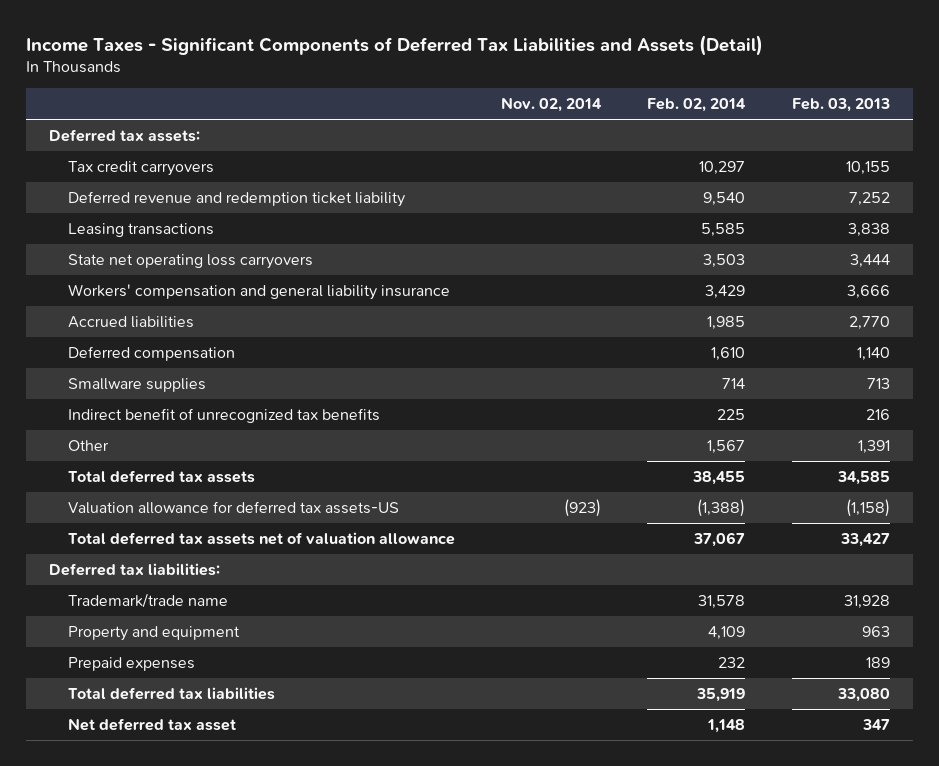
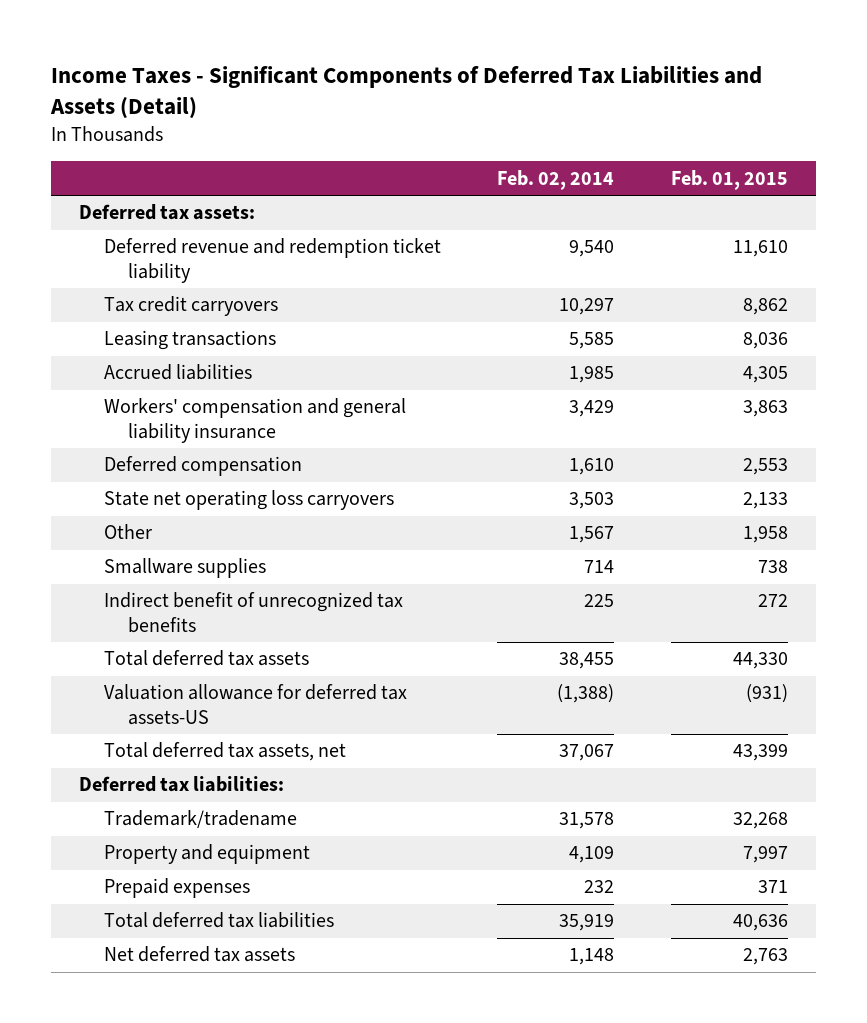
- | Nov. 02, 2014 | Feb. 02, 2014 | Feb. 03, 2013
+ | Feb. 02, 2014 | Feb. 01, 2015
moved down: Tax credit carryovers | 10,297 | 8,862
moved down: Workers' compensation and general liability insurance | 3,429 | 3,863
moved down: State net operating loss carryovers | 3,503 | 2,133
moved up: Other | 1,567 | 1,958
- Total deferred tax assets net of valuation allowance | | 37,067 | 33,427
+ Total deferred tax assets, net | 37,067 | 43,399
- Trademark/trade name | | 31,578 | 31,928
+ Trademark/tradename | 31,578 | 32,268
- Net deferred tax asset | | 1,148 | 347
+ Net deferred tax assets | 1,148 | 2,763

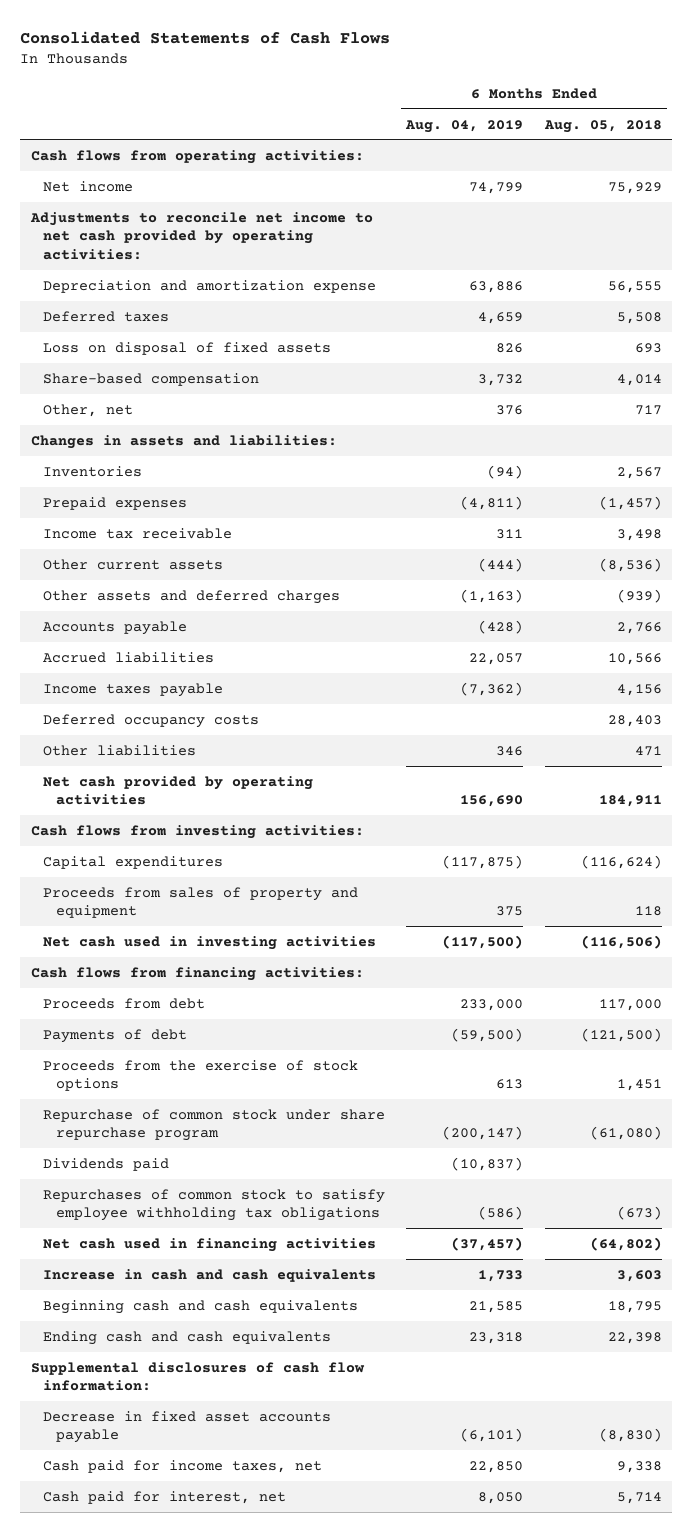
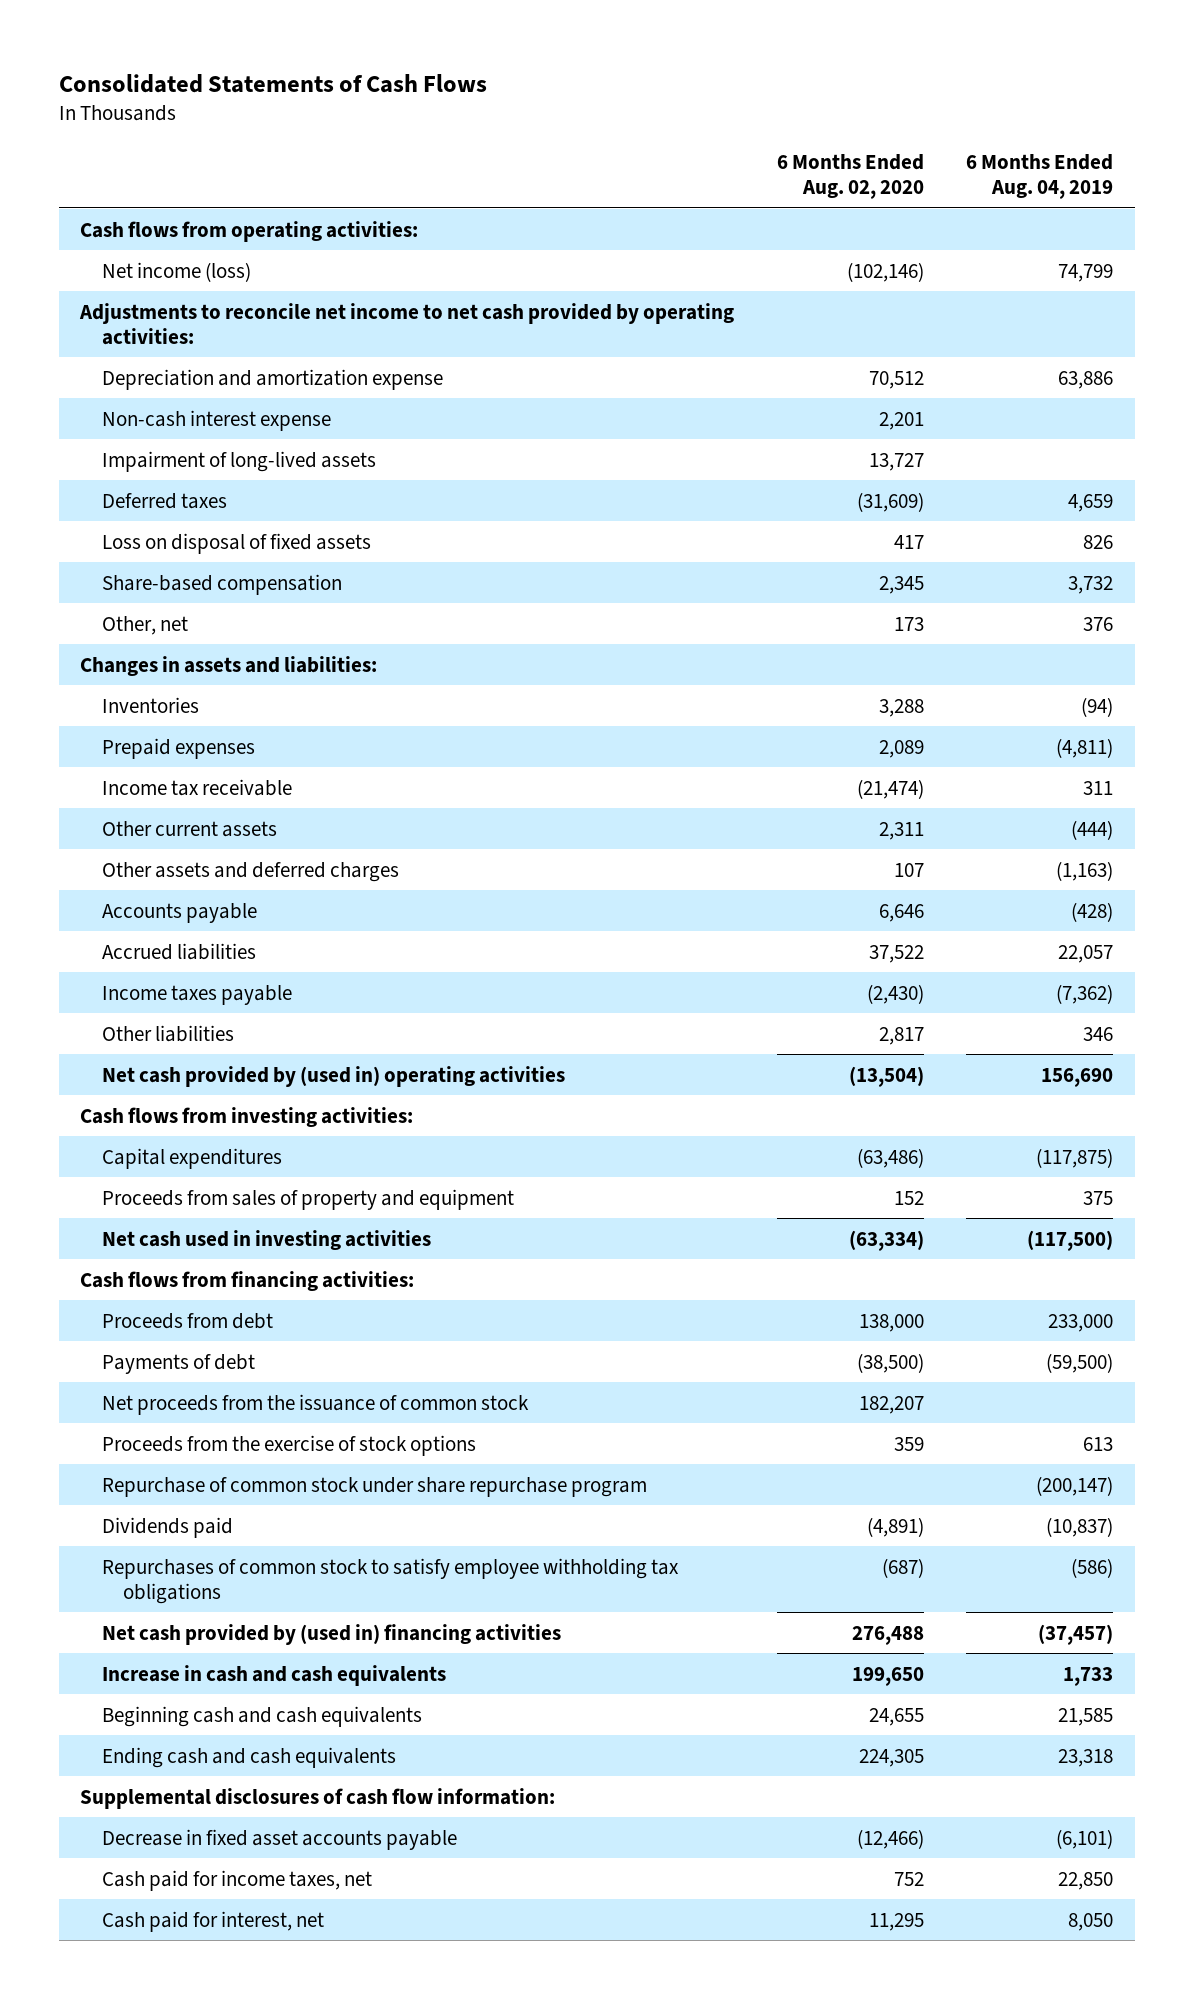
- | 6 Months Ended Aug. 04, 2019 | 6 Months Ended Aug. 05, 2018
+ | 6 Months Ended Aug. 02, 2020 | 6 Months Ended Aug. 04, 2019
- Net income | 74,799 | 75,929
+ Net income (loss) | (102,146) | 74,799
+ Non-cash interest expense | 2,201 |
+ Impairment of long-lived assets | 13,727 |
- Deferred occupancy costs | | 28,403
- Net cash provided by operating activities | 156,690 | 184,911
+ Net cash provided by (used in) operating activities | (13,504) | 156,690
+ Net proceeds from the issuance of common stock | 182,207 |
- Net cash used in financing activities | (37,457) | (64,802)
+ Net cash provided by (used in) financing activities | 276,488 | (37,457)

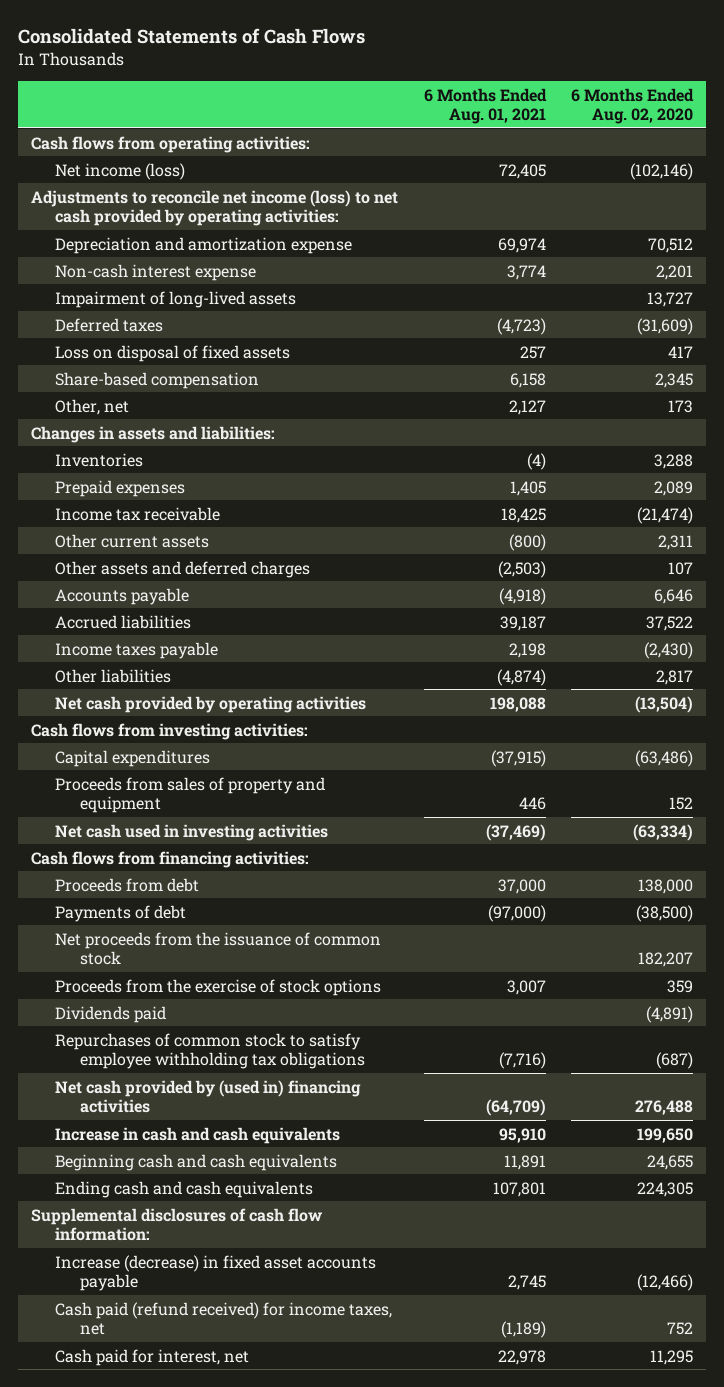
- | 6 Months Ended Aug. 02, 2020 | 6 Months Ended Aug. 04, 2019
+ | 6 Months Ended Aug. 01, 2021 | 6 Months Ended Aug. 02, 2020
- Adjustments to reconcile net income to net cash provided by operating activities:
+ Adjustments to reconcile net income (loss) to net cash provided by operating activities:
- Net cash provided by (used in) operating activities | (13,504) | 156,690
+ Net cash provided by operating activities | 198,088 | (13,504)
- Repurchase of common stock under share repurchase program | | (200,147)
- Decrease in fixed asset accounts payable | (12,466) | (6,101)
- Cash paid for income taxes, net | 752 | 22,850
+ Increase (decrease) in fixed asset accounts payable | 2,745 | (12,466)
+ Cash paid (refund received) for income taxes, net | (1,189) | 752

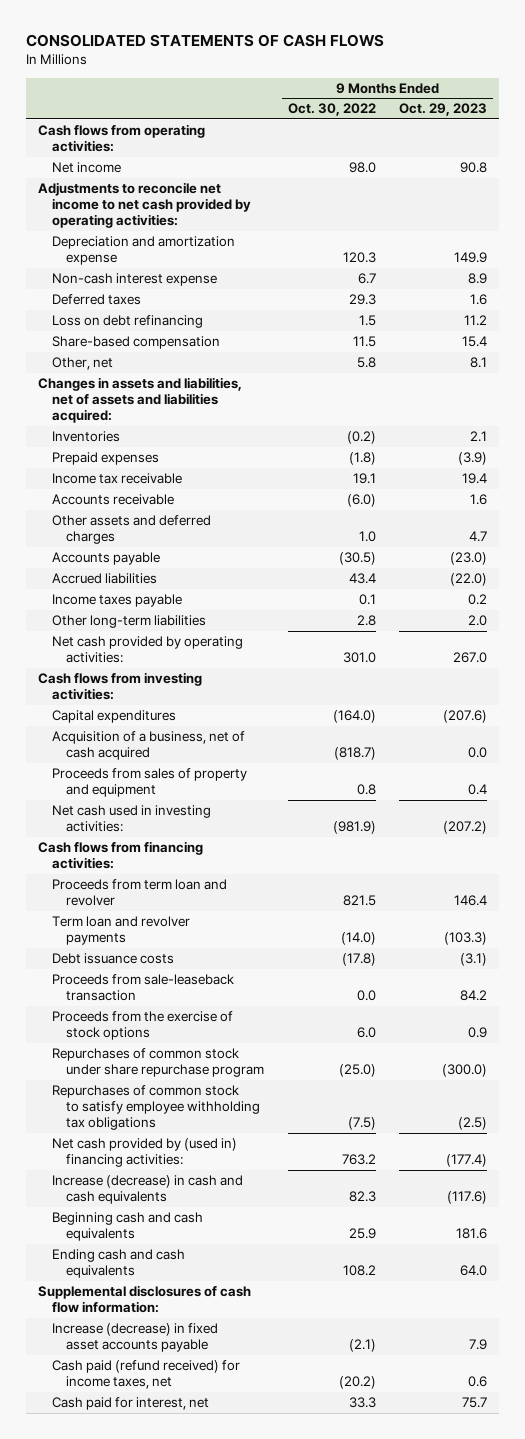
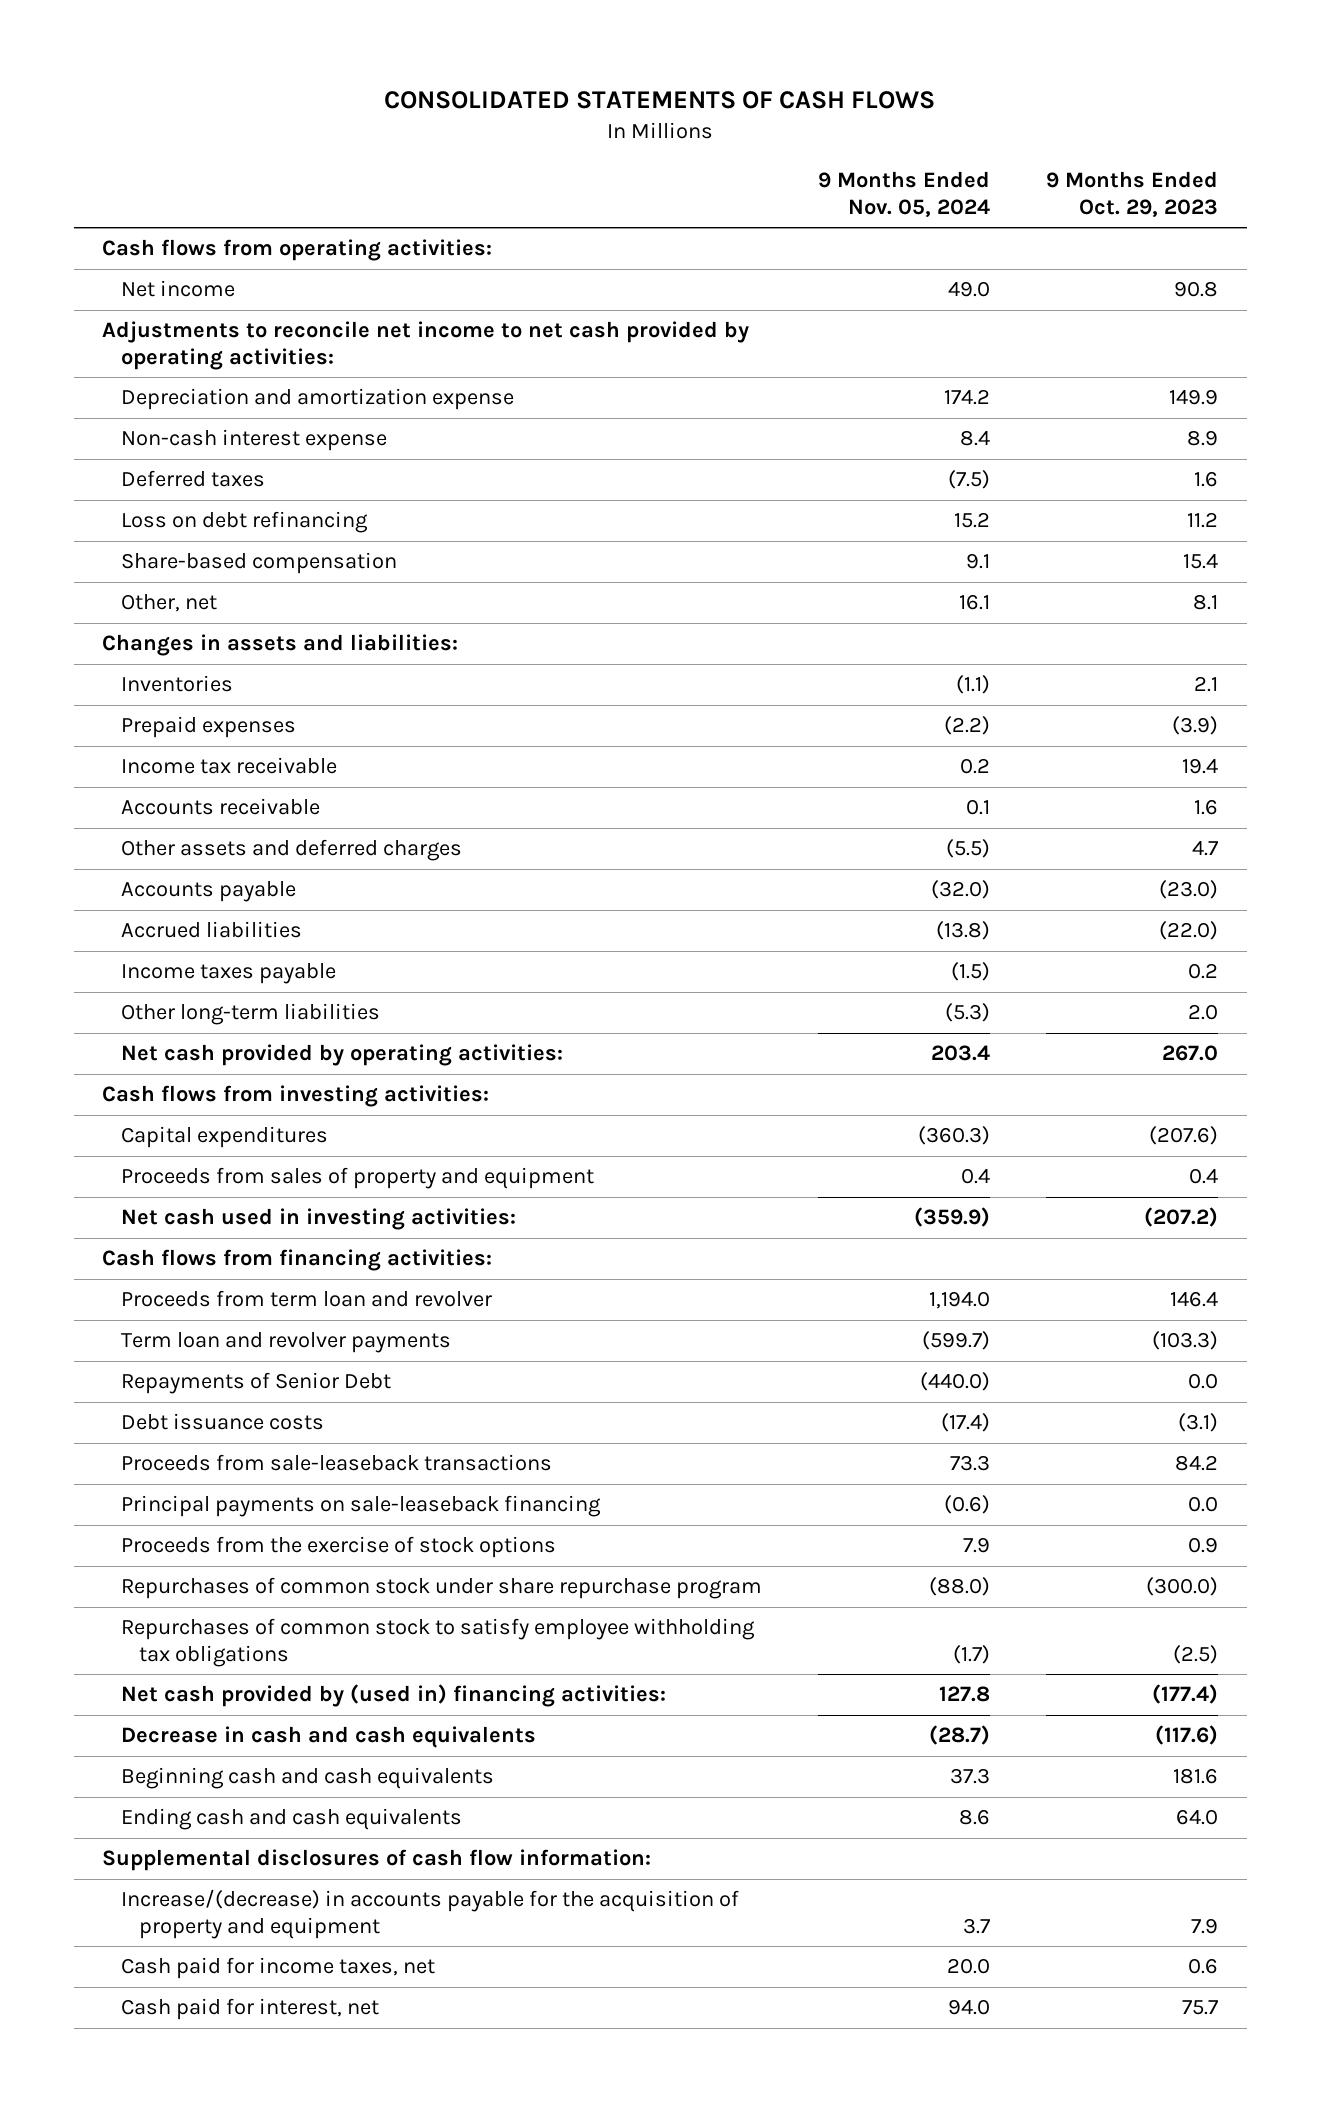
- | 9 Months Ended Oct. 30, 2022 | 9 Months Ended Oct. 29, 2023
+ | 9 Months Ended Nov. 05, 2024 | 9 Months Ended Oct. 29, 2023
- Changes in assets and liabilities, net of assets and liabilities acquired:
+ Changes in assets and liabilities:
- Acquisition of a business, net of cash acquired | (818.7) | 0.0
+ Repayments of Senior Debt | (440.0) | 0.0
- Proceeds from sale-leaseback transaction | 0.0 | 84.2
+ Proceeds from sale-leaseback transactions | 73.3 | 84.2
+ Principal payments on sale-leaseback financing | (0.6) | 0.0
- Increase (decrease) in cash and cash equivalents | 82.3 | (117.6)
+ Decrease in cash and cash equivalents | (28.7) | (117.6)
- Increase (decrease) in fixed asset accounts payable | (2.1) | 7.9
- Cash paid (refund received) for income taxes, net | (20.2) | 0.6
+ Increase/(decrease) in accounts payable for the acquisition of property and equipment | 3.7 | 7.9
+ Cash paid for income taxes, net | 20.0 | 0.6

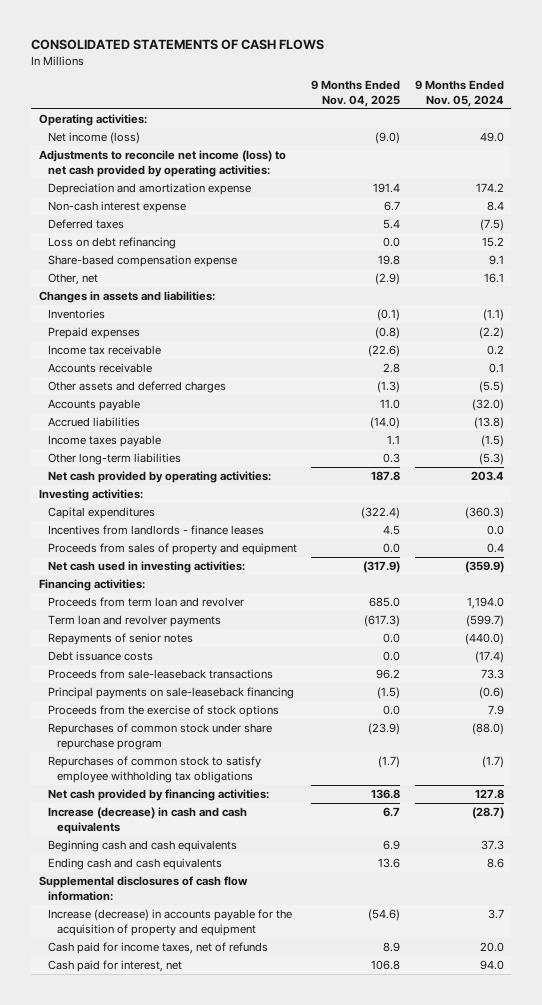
- | 9 Months Ended Nov. 05, 2024 | 9 Months Ended Oct. 29, 2023
+ | 9 Months Ended Nov. 04, 2025 | 9 Months Ended Nov. 05, 2024
- Cash flows from operating activities:
- Net income | 49.0 | 90.8
- Adjustments to reconcile net income to net cash provided by operating activities:
+ Operating activities:
+ Net income (loss) | (9.0) | 49.0
+ Adjustments to reconcile net income (loss) to net cash provided by operating activities:
- Share-based compensation | 9.1 | 15.4
+ Share-based compensation expense | 19.8 | 9.1
- Cash flows from investing activities:
+ Investing activities:
+ Incentives from landlords - finance leases | 4.5 | 0.0
- Cash flows from financing activities:
+ Financing activities:
- Repayments of Senior Debt | (440.0) | 0.0
+ Repayments of senior notes | 0.0 | (440.0)
- Net cash provided by (used in) financing activities: | 127.8 | (177.4)
- Decrease in cash and cash equivalents | (28.7) | (117.6)
+ Net cash provided by financing activities: | 136.8 | 127.8
+ Increase (decrease) in cash and cash equivalents | 6.7 | (28.7)
- Increase/(decrease) in accounts payable for the acquisition of property and equipment | 3.7 | 7.9
- Cash paid for income taxes, net | 20.0 | 0.6
+ Increase (decrease) in accounts payable for the acquisition of property and equipment | (54.6) | 3.7
+ Cash paid for income taxes, net of refunds | 8.9 | 20.0

